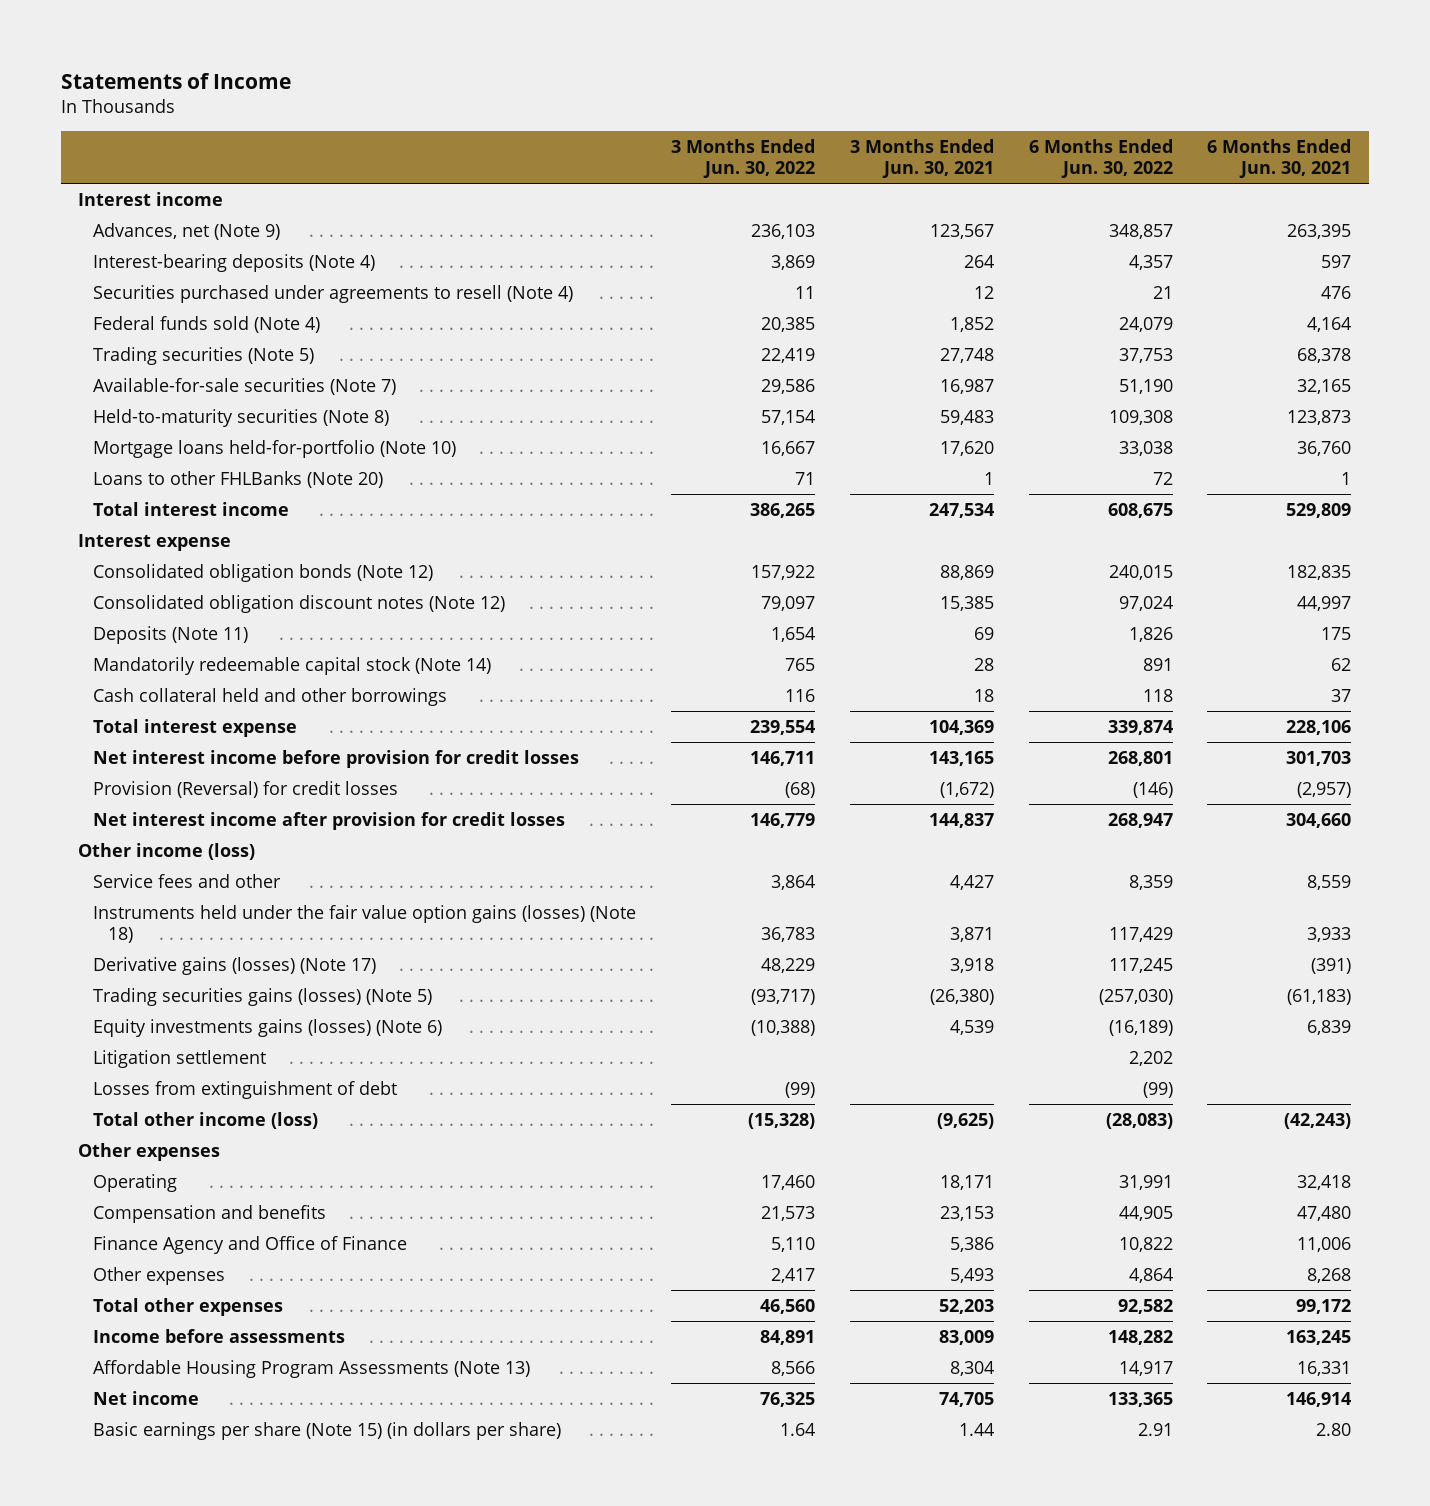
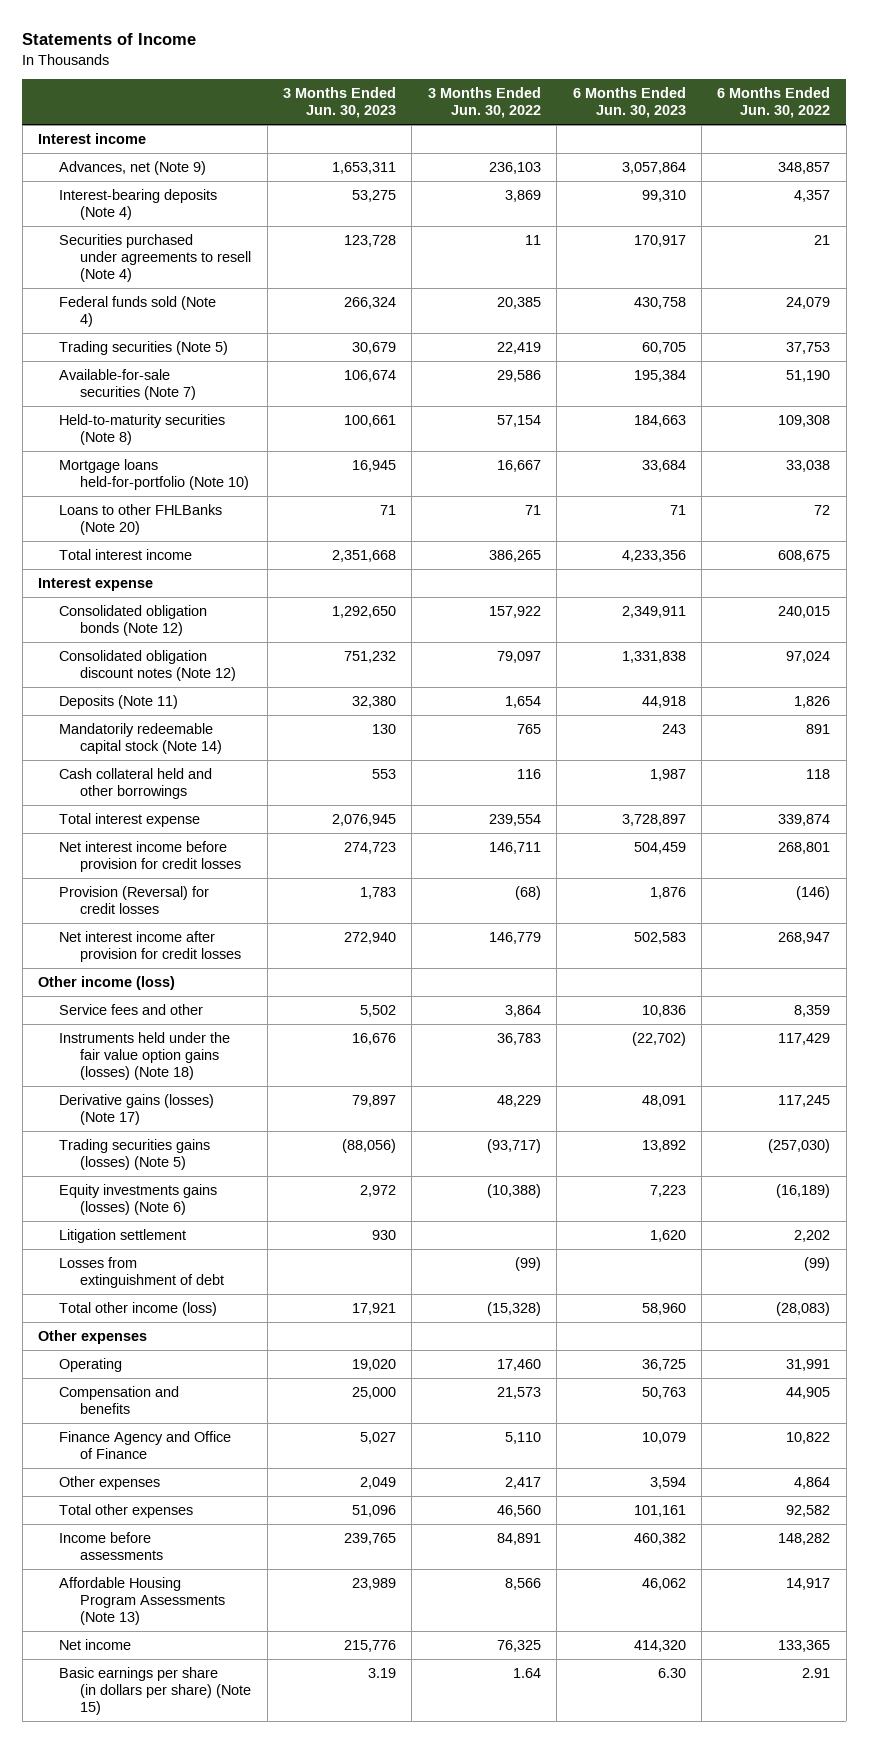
- | 3 Months Ended Jun. 30, 2022 | 3 Months Ended Jun. 30, 2021 | 6 Months Ended Jun. 30, 2022 | 6 Months Ended Jun. 30, 2021
+ | 3 Months Ended Jun. 30, 2023 | 3 Months Ended Jun. 30, 2022 | 6 Months Ended Jun. 30, 2023 | 6 Months Ended Jun. 30, 2022
- Basic earnings per share (Note 15) (in dollars per share) | 1.64 | 1.44 | 2.91 | 2.80
+ Basic earnings per share (in dollars per share) (Note 15) | 3.19 | 1.64 | 6.30 | 2.91

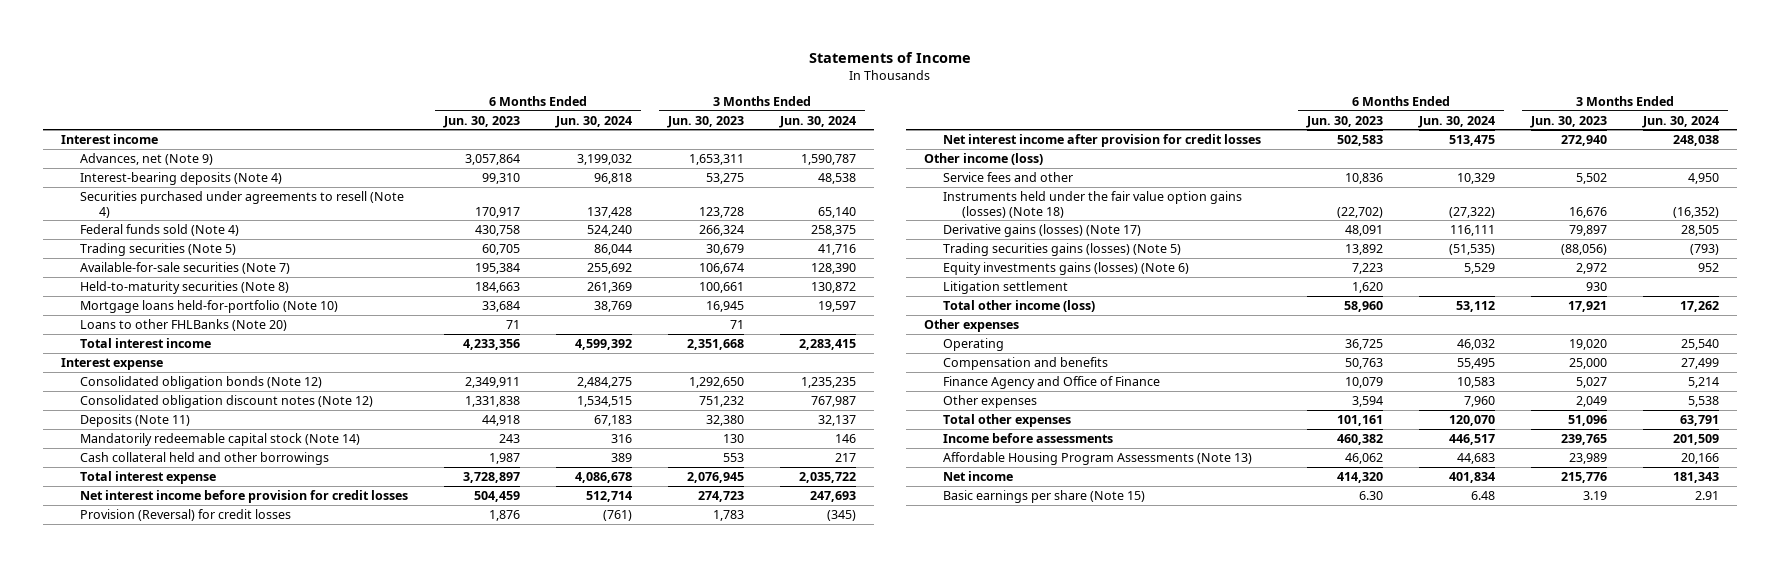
- | 3 Months Ended Jun. 30, 2023 | 3 Months Ended Jun. 30, 2022 | 6 Months Ended Jun. 30, 2023 | 6 Months Ended Jun. 30, 2022
+ | 6 Months Ended Jun. 30, 2023 | 6 Months Ended Jun. 30, 2024 | 3 Months Ended Jun. 30, 2023 | 3 Months Ended Jun. 30, 2024
- Losses from extinguishment of debt | | (99) | | (99)
- Basic earnings per share (in dollars per share) (Note 15) | 3.19 | 1.64 | 6.30 | 2.91
+ Basic earnings per share (Note 15) | 6.30 | 6.48 | 3.19 | 2.91

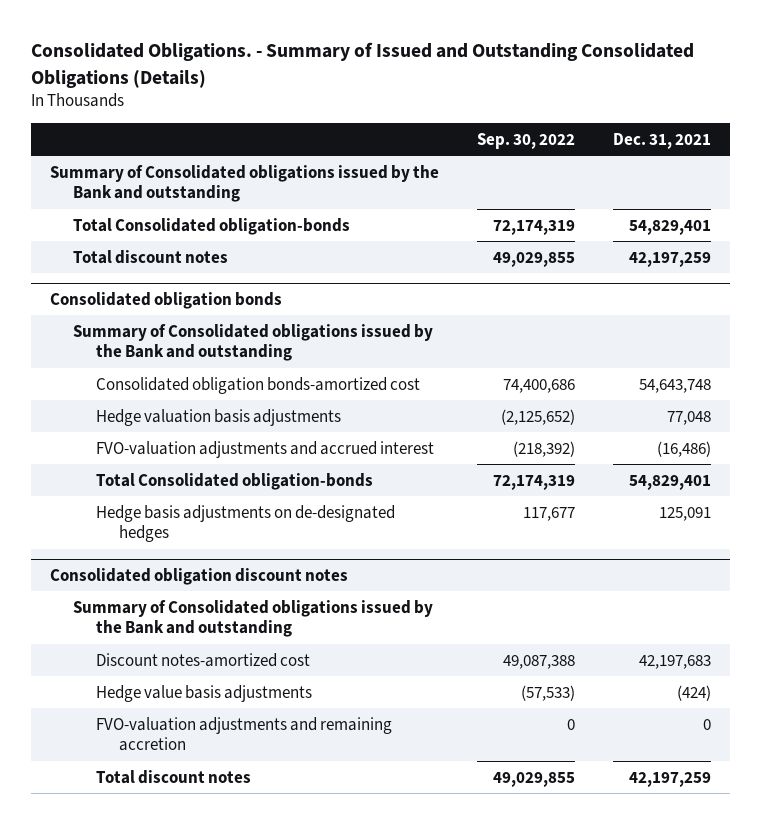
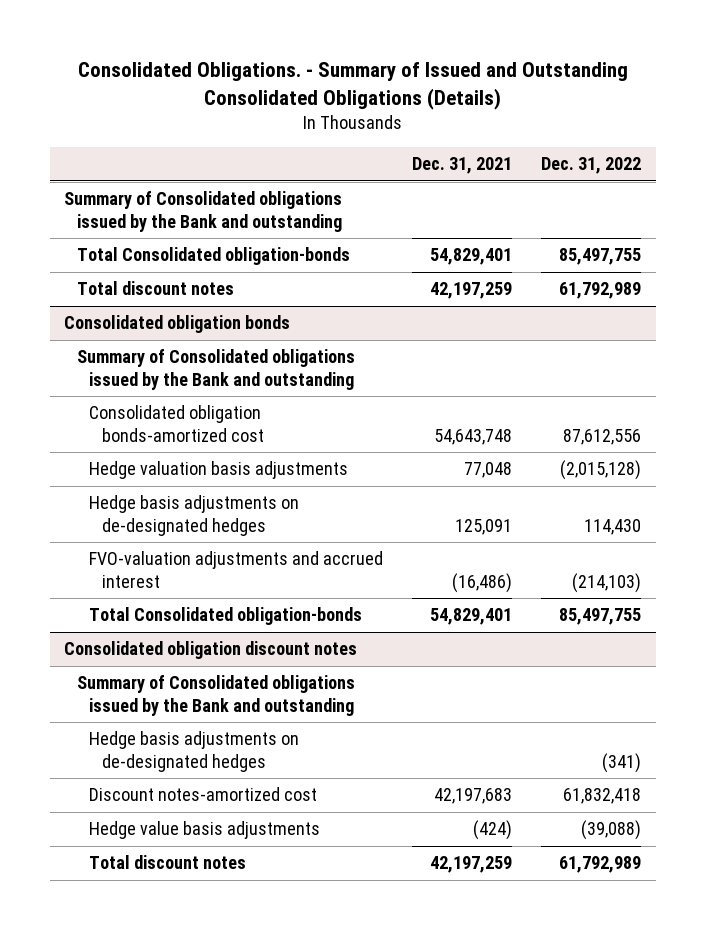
- | Sep. 30, 2022 | Dec. 31, 2021
+ | Dec. 31, 2021 | Dec. 31, 2022
@ Consolidated obligation bonds
moved up: Hedge basis adjustments on de-designated hedges | 125,091 | 114,430
@ Consolidated obligation discount notes
+ Hedge basis adjustments on de-designated hedges | | (341)
- FVO-valuation adjustments and remaining accretion | 0 | 0

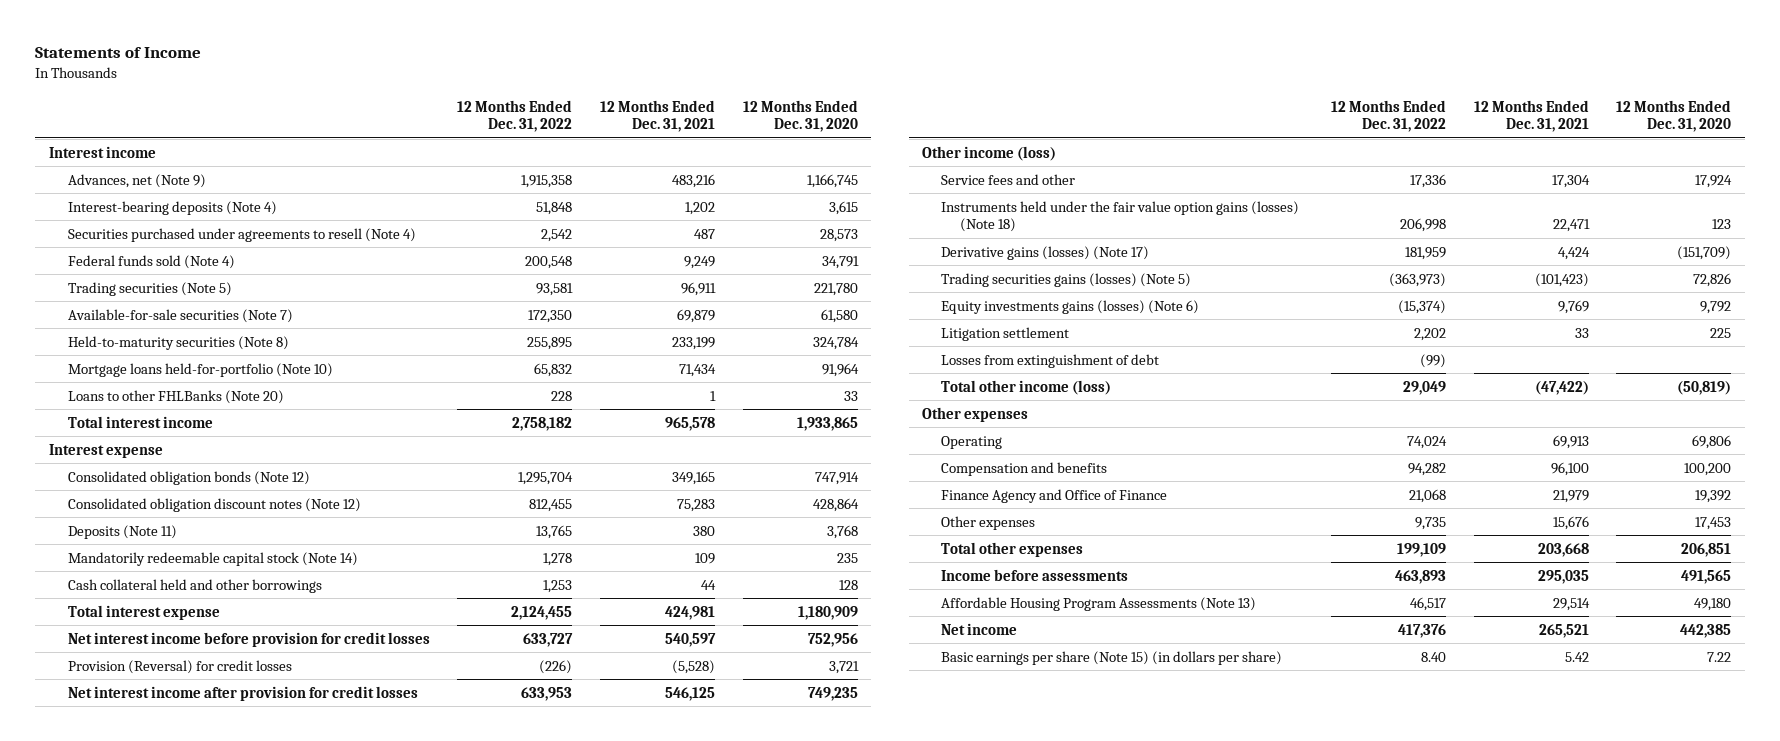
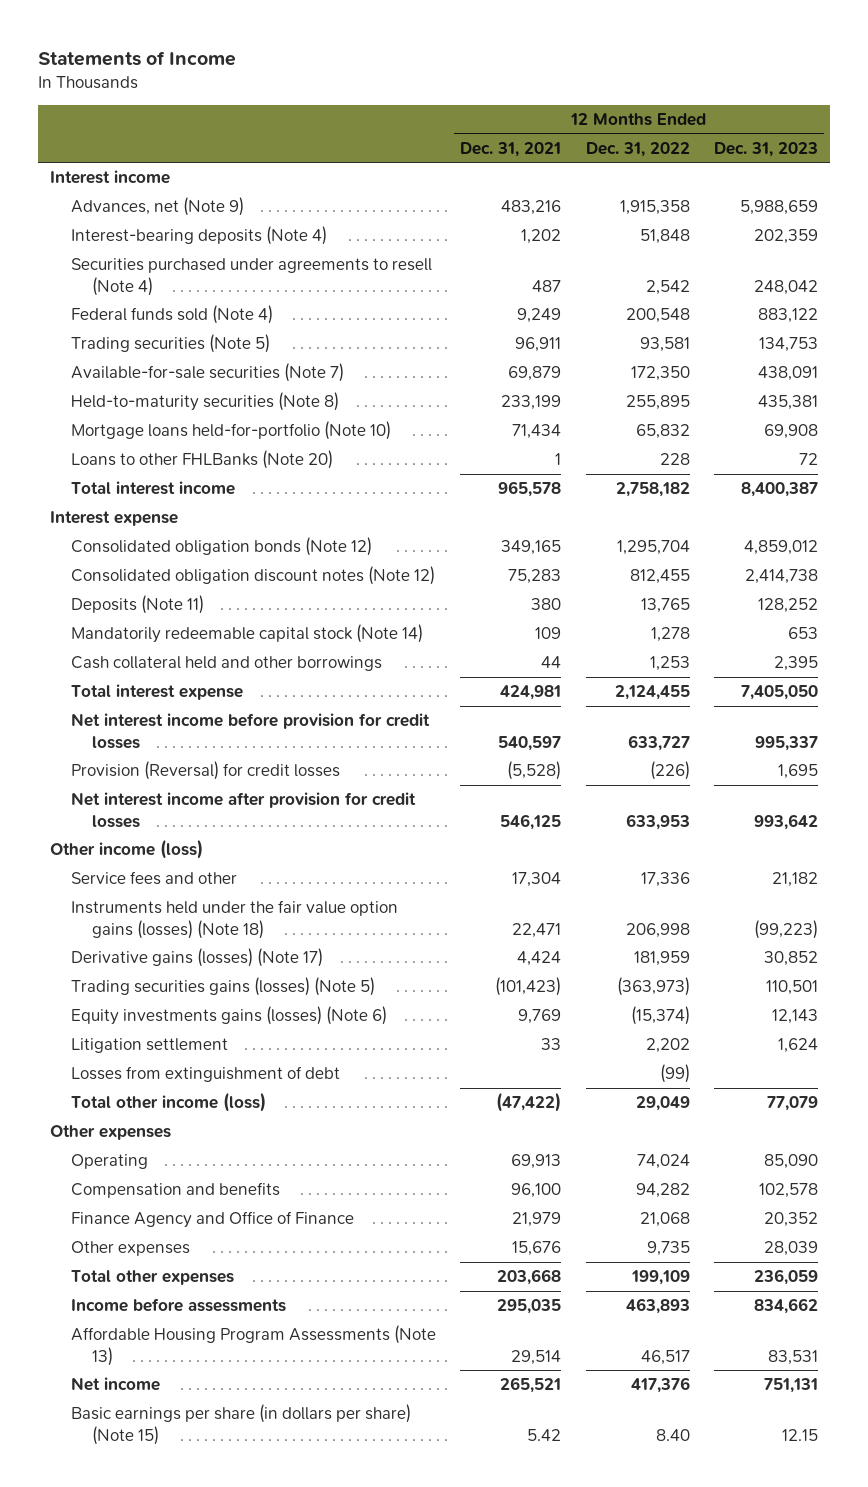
- | 12 Months Ended Dec. 31, 2022 | 12 Months Ended Dec. 31, 2021 | 12 Months Ended Dec. 31, 2020
+ | 12 Months Ended Dec. 31, 2021 | 12 Months Ended Dec. 31, 2022 | 12 Months Ended Dec. 31, 2023
- Basic earnings per share (Note 15) (in dollars per share) | 8.40 | 5.42 | 7.22
+ Basic earnings per share (in dollars per share) (Note 15) | 5.42 | 8.40 | 12.15

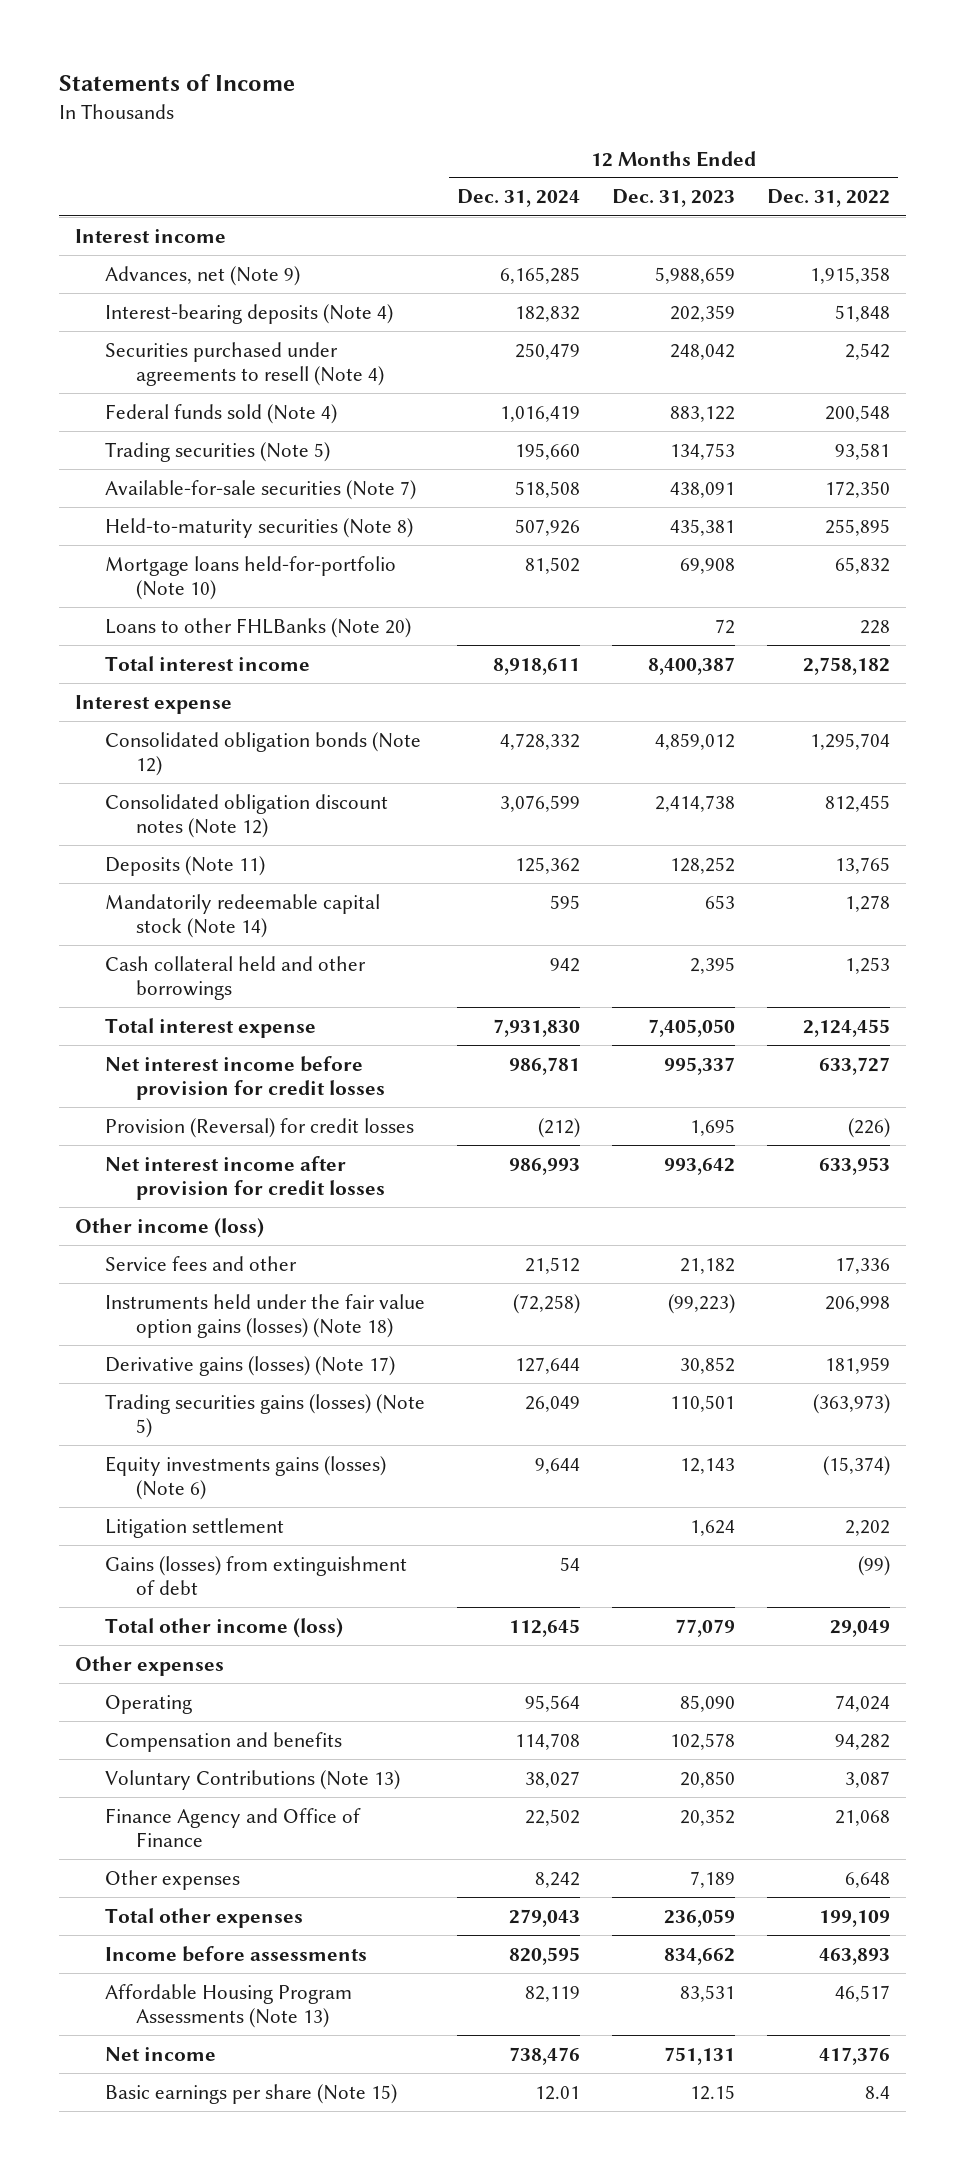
- | 12 Months Ended Dec. 31, 2021 | 12 Months Ended Dec. 31, 2022 | 12 Months Ended Dec. 31, 2023
+ | 12 Months Ended Dec. 31, 2024 | 12 Months Ended Dec. 31, 2023 | 12 Months Ended Dec. 31, 2022
- Losses from extinguishment of debt | | (99) |
+ Gains (losses) from extinguishment of debt | 54 | | (99)
+ Voluntary Contributions (Note 13) | 38,027 | 20,850 | 3,087
- Other expenses | 15,676 | 9,735 | 28,039
+ Other expenses | 8,242 | 7,189 | 6,648
- Basic earnings per share (in dollars per share) (Note 15) | 5.42 | 8.40 | 12.15
+ Basic earnings per share (Note 15) | 12.01 | 12.15 | 8.4

